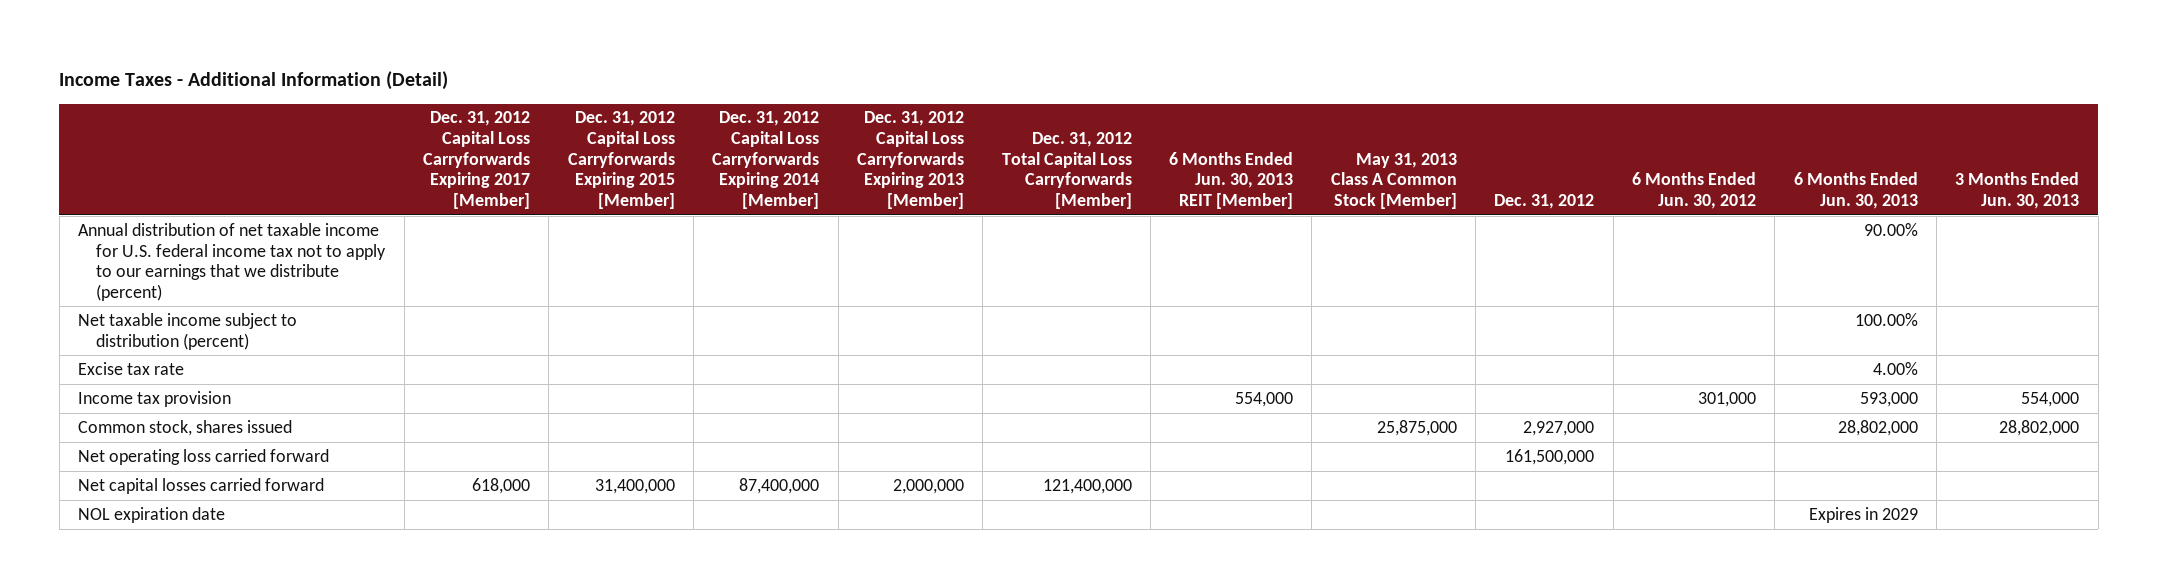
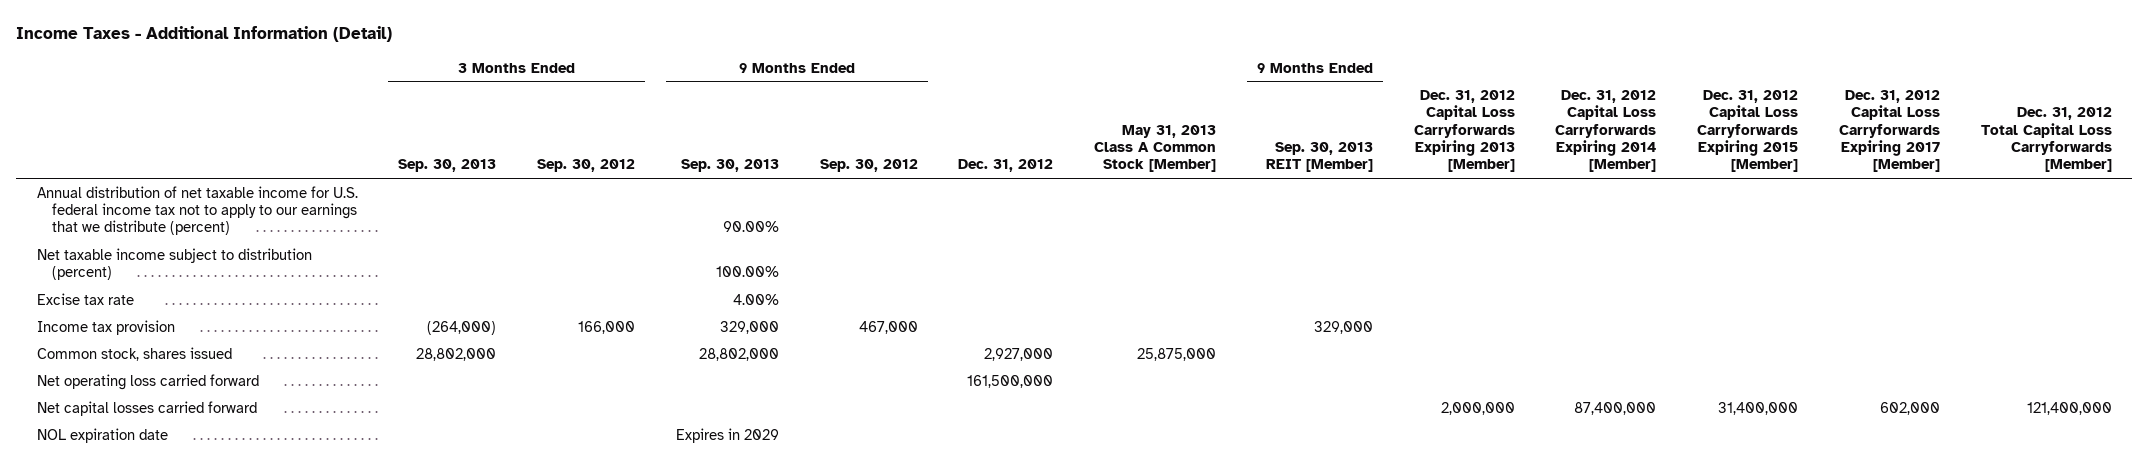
- | Dec. 31, 2012 Capital Loss Carryforwards Expiring 2017 [Member] | Dec. 31, 2012 Capital Loss Carryforwards Expiring 2015 [Member] | Dec. 31, 2012 Capital Loss Carryforwards Expiring 2014 [Member] | Dec. 31, 2012 Capital Loss Carryforwards Expiring 2013 [Member] | Dec. 31, 2012 Total Capital Loss Carryforwards [Member] | 6 Months Ended Jun. 30, 2013 REIT [Member] | May 31, 2013 Class A Common Stock [Member] | Dec. 31, 2012 | 6 Months Ended Jun. 30, 2012 | 6 Months Ended Jun. 30, 2013 | 3 Months Ended Jun. 30, 2013
+ | 3 Months Ended Sep. 30, 2013 | 3 Months Ended Sep. 30, 2012 | 9 Months Ended Sep. 30, 2013 | 9 Months Ended Sep. 30, 2012 | Dec. 31, 2012 | May 31, 2013 Class A Common Stock [Member] | 9 Months Ended Sep. 30, 2013 REIT [Member] | Dec. 31, 2012 Capital Loss Carryforwards Expiring 2013 [Member] | Dec. 31, 2012 Capital Loss Carryforwards Expiring 2014 [Member] | Dec. 31, 2012 Capital Loss Carryforwards Expiring 2015 [Member] | Dec. 31, 2012 Capital Loss Carryforwards Expiring 2017 [Member] | Dec. 31, 2012 Total Capital Loss Carryforwards [Member]
- Net capital losses carried forward | 618,000 | 31,400,000 | 87,400,000 | 2,000,000 | 121,400,000 | | | | | |
+ Net capital losses carried forward | | | | | | | | 2,000,000 | 87,400,000 | 31,400,000 | 602,000 | 121,400,000

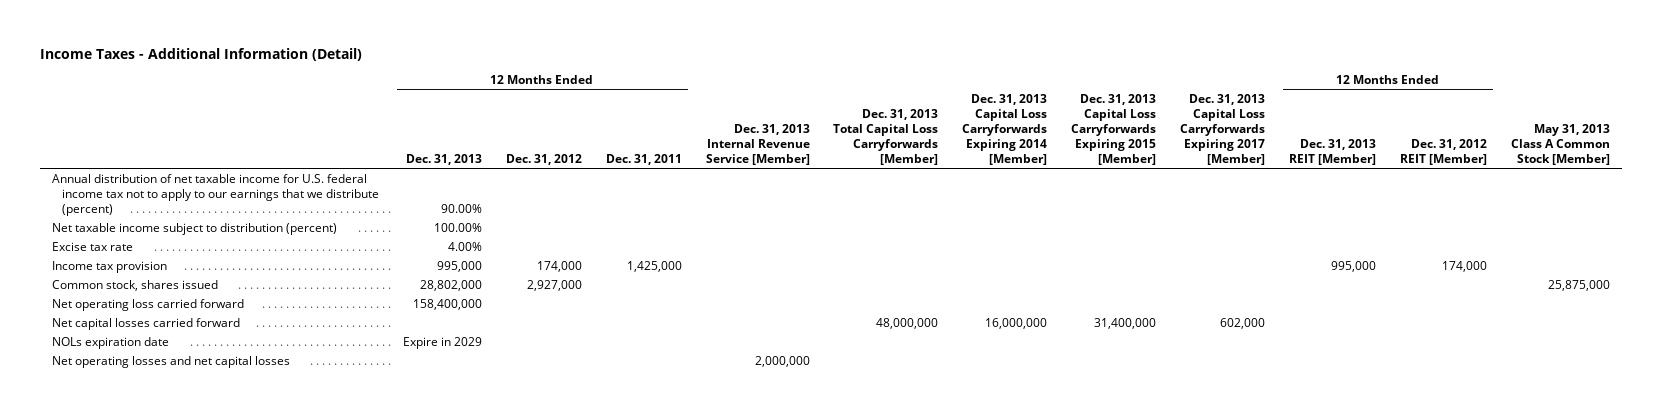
- | 3 Months Ended Sep. 30, 2013 | 3 Months Ended Sep. 30, 2012 | 9 Months Ended Sep. 30, 2013 | 9 Months Ended Sep. 30, 2012 | Dec. 31, 2012 | May 31, 2013 Class A Common Stock [Member] | 9 Months Ended Sep. 30, 2013 REIT [Member] | Dec. 31, 2012 Capital Loss Carryforwards Expiring 2013 [Member] | Dec. 31, 2012 Capital Loss Carryforwards Expiring 2014 [Member] | Dec. 31, 2012 Capital Loss Carryforwards Expiring 2015 [Member] | Dec. 31, 2012 Capital Loss Carryforwards Expiring 2017 [Member] | Dec. 31, 2012 Total Capital Loss Carryforwards [Member]
+ | 12 Months Ended Dec. 31, 2013 | 12 Months Ended Dec. 31, 2012 | 12 Months Ended Dec. 31, 2011 | Dec. 31, 2013 Internal Revenue Service [Member] | Dec. 31, 2013 Total Capital Loss Carryforwards [Member] | Dec. 31, 2013 Capital Loss Carryforwards Expiring 2014 [Member] | Dec. 31, 2013 Capital Loss Carryforwards Expiring 2015 [Member] | Dec. 31, 2013 Capital Loss Carryforwards Expiring 2017 [Member] | 12 Months Ended Dec. 31, 2013 REIT [Member] | 12 Months Ended Dec. 31, 2012 REIT [Member] | May 31, 2013 Class A Common Stock [Member]
- NOL expiration date | | | Expires in 2029 | | | | | | | | |
+ NOLs expiration date | Expire in 2029 | | | | | | | | | |
+ Net operating losses and net capital losses | | | | 2,000,000 | | | | | | |

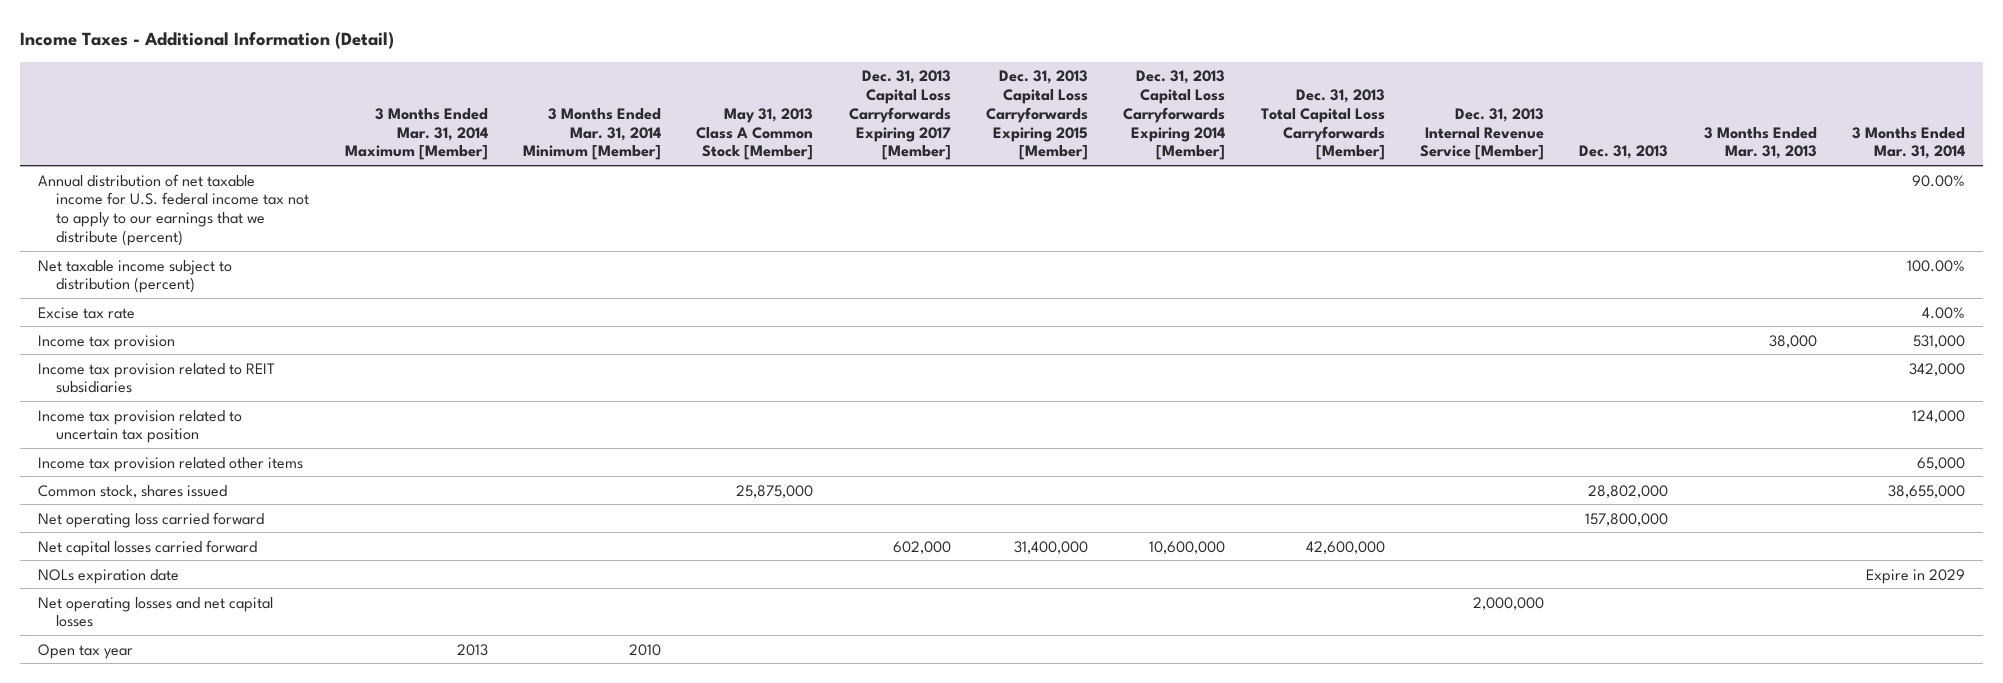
- | 12 Months Ended Dec. 31, 2013 | 12 Months Ended Dec. 31, 2012 | 12 Months Ended Dec. 31, 2011 | Dec. 31, 2013 Internal Revenue Service [Member] | Dec. 31, 2013 Total Capital Loss Carryforwards [Member] | Dec. 31, 2013 Capital Loss Carryforwards Expiring 2014 [Member] | Dec. 31, 2013 Capital Loss Carryforwards Expiring 2015 [Member] | Dec. 31, 2013 Capital Loss Carryforwards Expiring 2017 [Member] | 12 Months Ended Dec. 31, 2013 REIT [Member] | 12 Months Ended Dec. 31, 2012 REIT [Member] | May 31, 2013 Class A Common Stock [Member]
+ | 3 Months Ended Mar. 31, 2014 Maximum [Member] | 3 Months Ended Mar. 31, 2014 Minimum [Member] | May 31, 2013 Class A Common Stock [Member] | Dec. 31, 2013 Capital Loss Carryforwards Expiring 2017 [Member] | Dec. 31, 2013 Capital Loss Carryforwards Expiring 2015 [Member] | Dec. 31, 2013 Capital Loss Carryforwards Expiring 2014 [Member] | Dec. 31, 2013 Total Capital Loss Carryforwards [Member] | Dec. 31, 2013 Internal Revenue Service [Member] | Dec. 31, 2013 | 3 Months Ended Mar. 31, 2013 | 3 Months Ended Mar. 31, 2014
+ Income tax provision related to REIT subsidiaries | | | | | | | | | | | 342,000
+ Income tax provision related to uncertain tax position | | | | | | | | | | | 124,000
+ Income tax provision related other items | | | | | | | | | | | 65,000
- Net capital losses carried forward | | | | | 48,000,000 | 16,000,000 | 31,400,000 | 602,000 | | |
+ Net capital losses carried forward | | | | 602,000 | 31,400,000 | 10,600,000 | 42,600,000 | | | |
+ Open tax year | 2013 | 2010 | | | | | | | | |

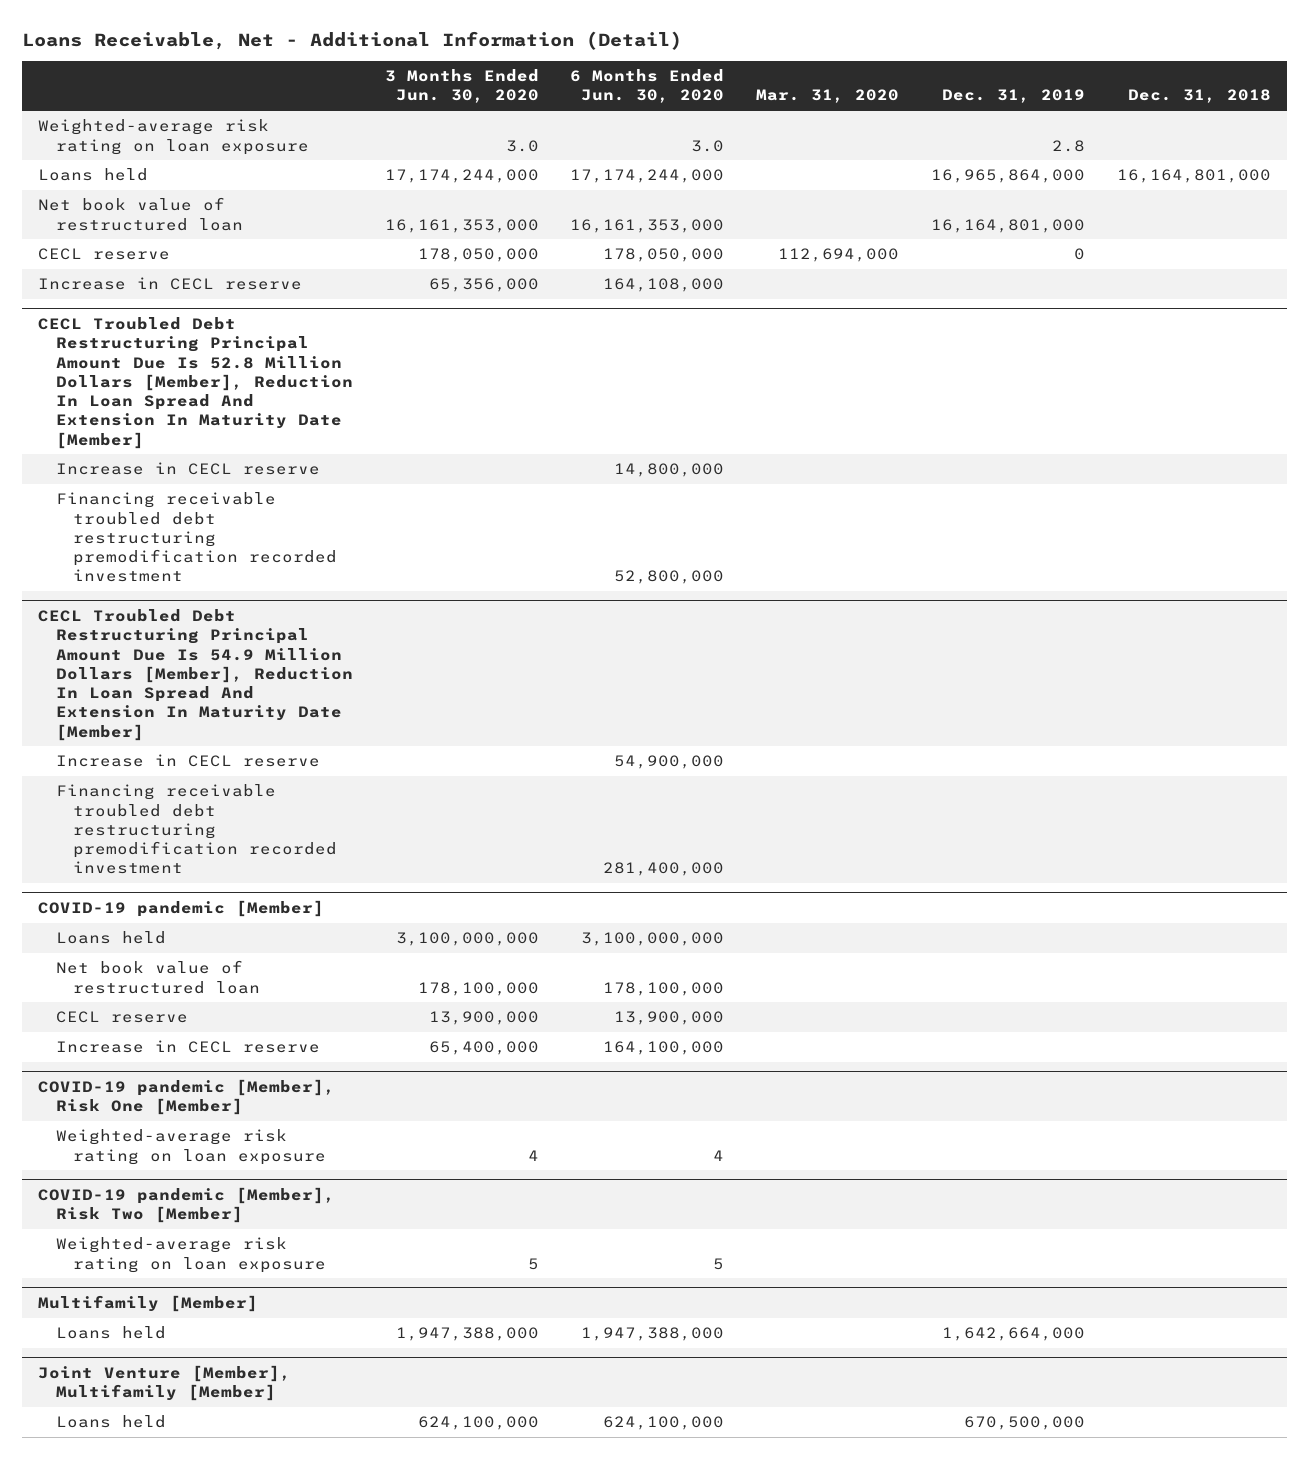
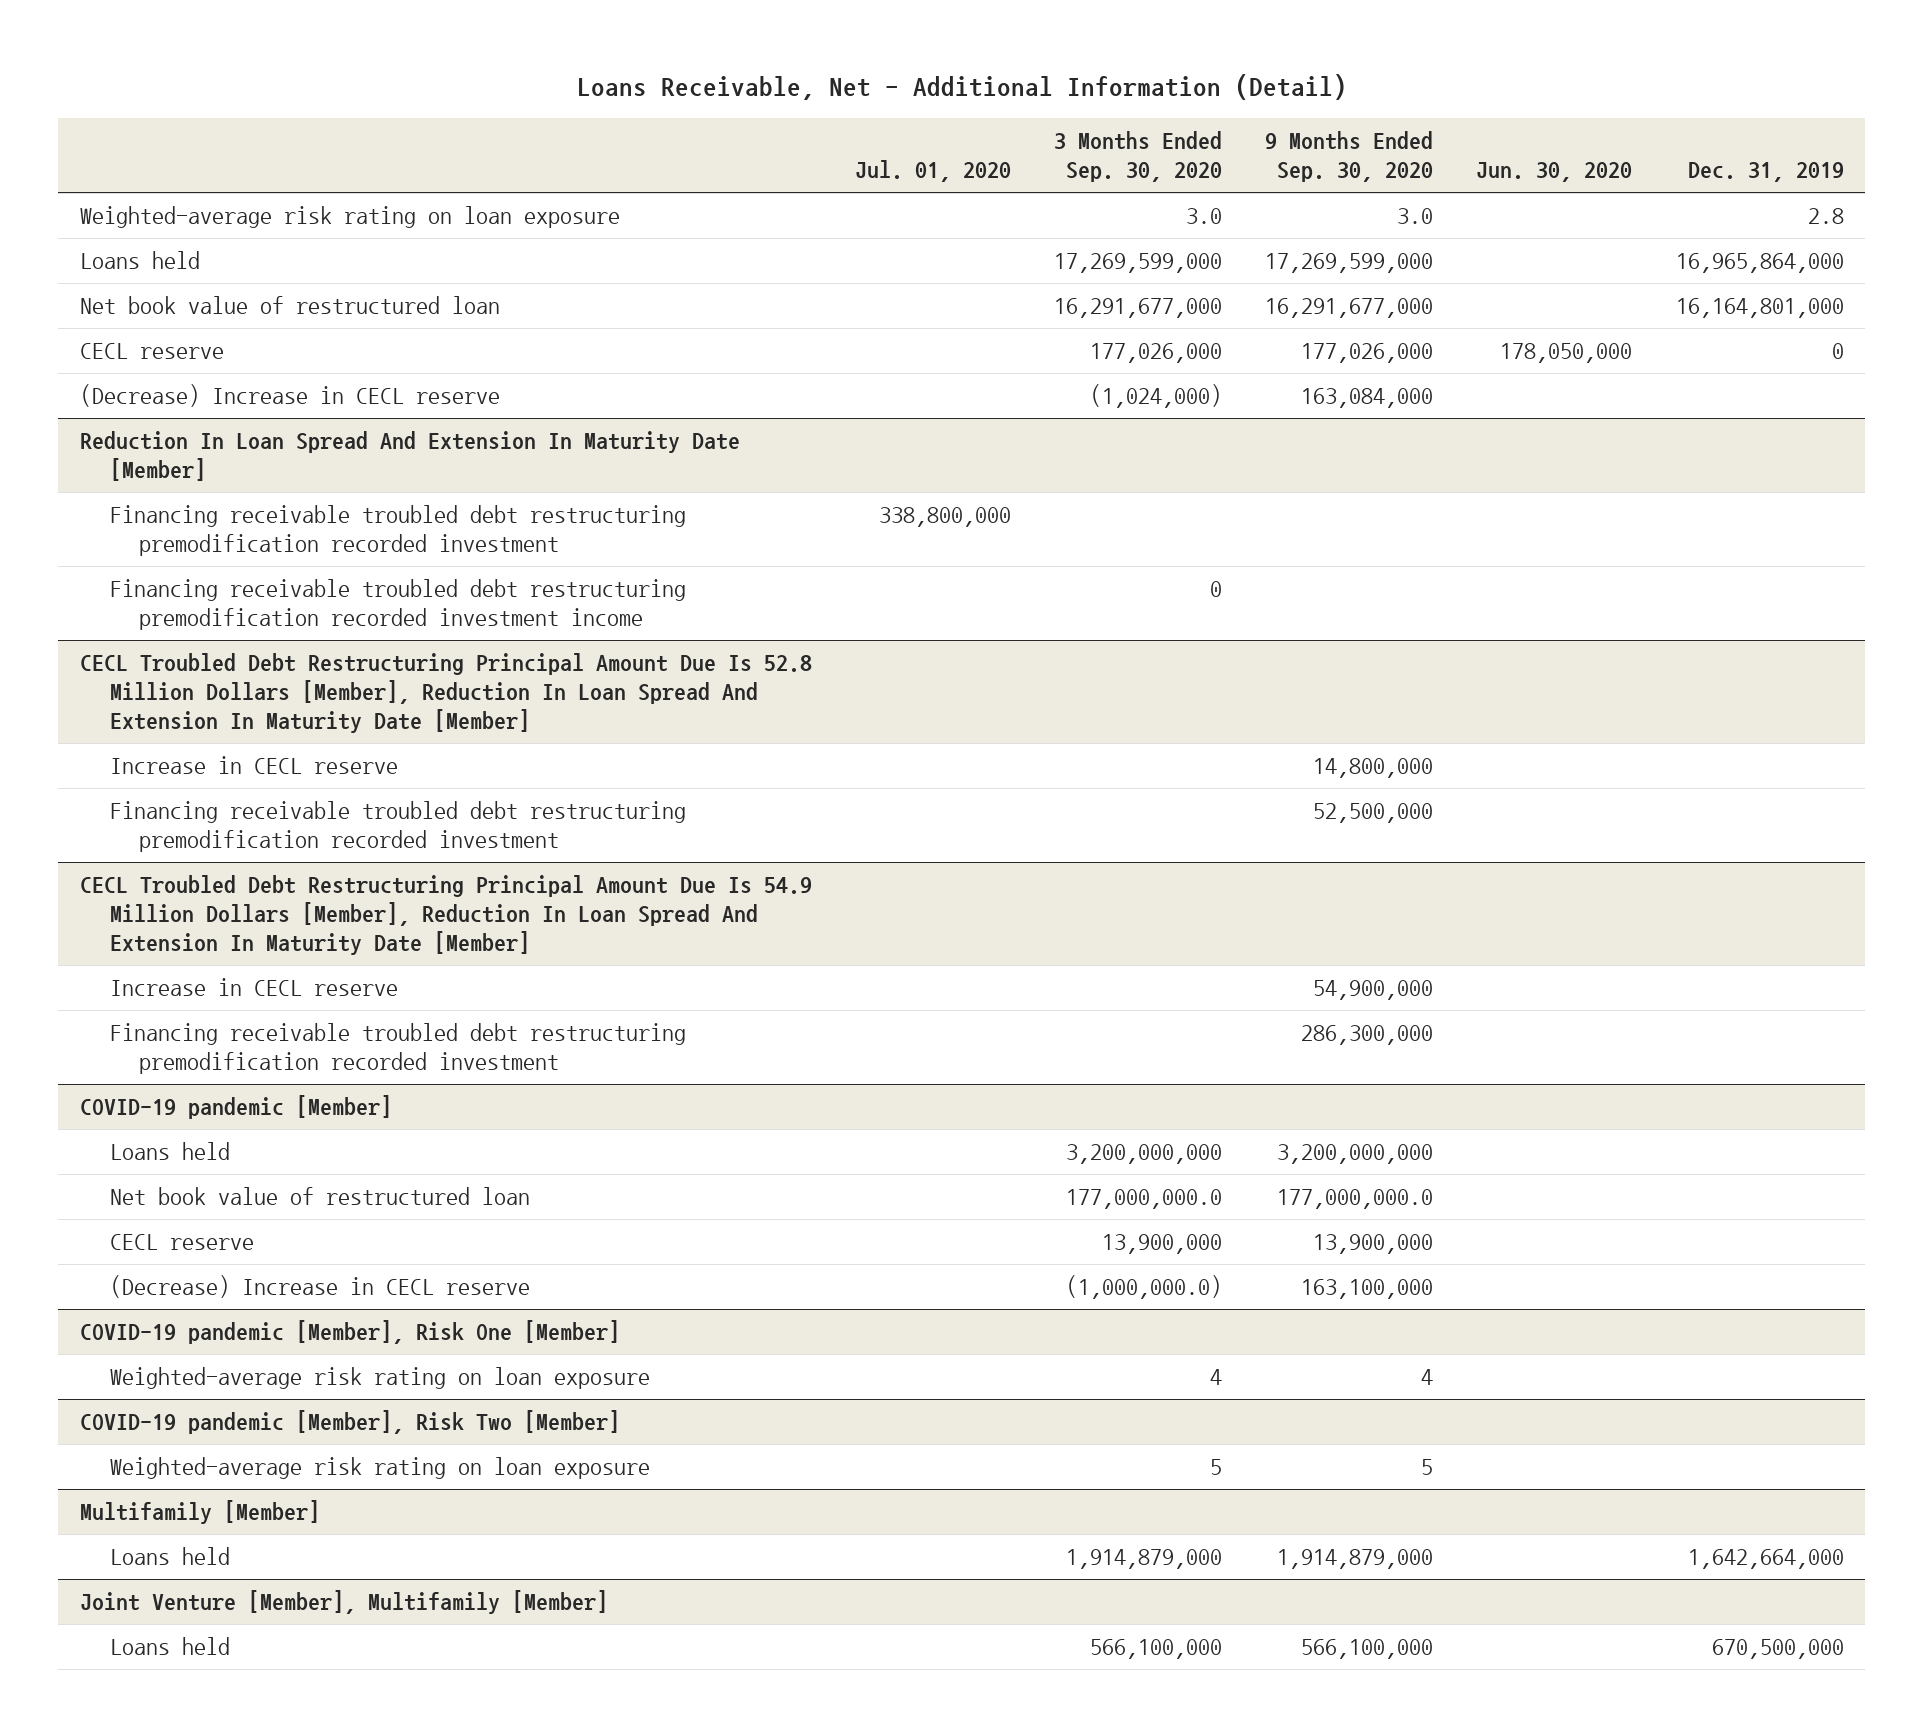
- | 3 Months Ended Jun. 30, 2020 | 6 Months Ended Jun. 30, 2020 | Mar. 31, 2020 | Dec. 31, 2019 | Dec. 31, 2018
+ | Jul. 01, 2020 | 3 Months Ended Sep. 30, 2020 | 9 Months Ended Sep. 30, 2020 | Jun. 30, 2020 | Dec. 31, 2019
- Increase in CECL reserve | 65,356,000 | 164,108,000 | | |
+ (Decrease) Increase in CECL reserve | | (1,024,000) | 163,084,000 | |
+ Reduction In Loan Spread And Extension In Maturity Date [Member]
+ Financing receivable troubled debt restructuring premodification recorded investment | 338,800,000 | | | |
+ Financing receivable troubled debt restructuring premodification recorded investment income | | 0 | | |
@ COVID-19 pandemic [Member]
- Increase in CECL reserve | 65,400,000 | 164,100,000 | | |
+ (Decrease) Increase in CECL reserve | | (1,000,000.0) | 163,100,000 | |

